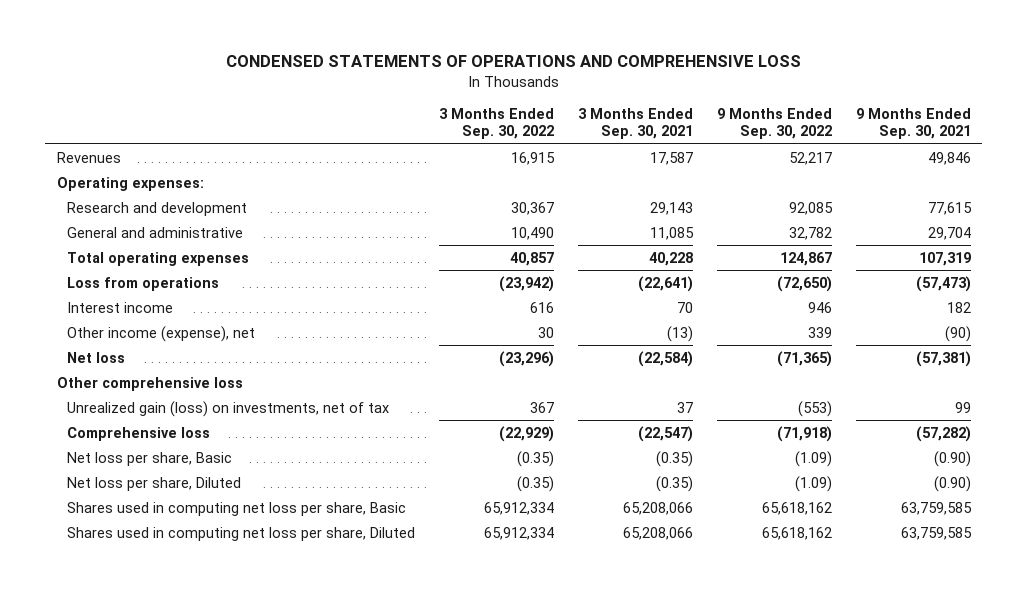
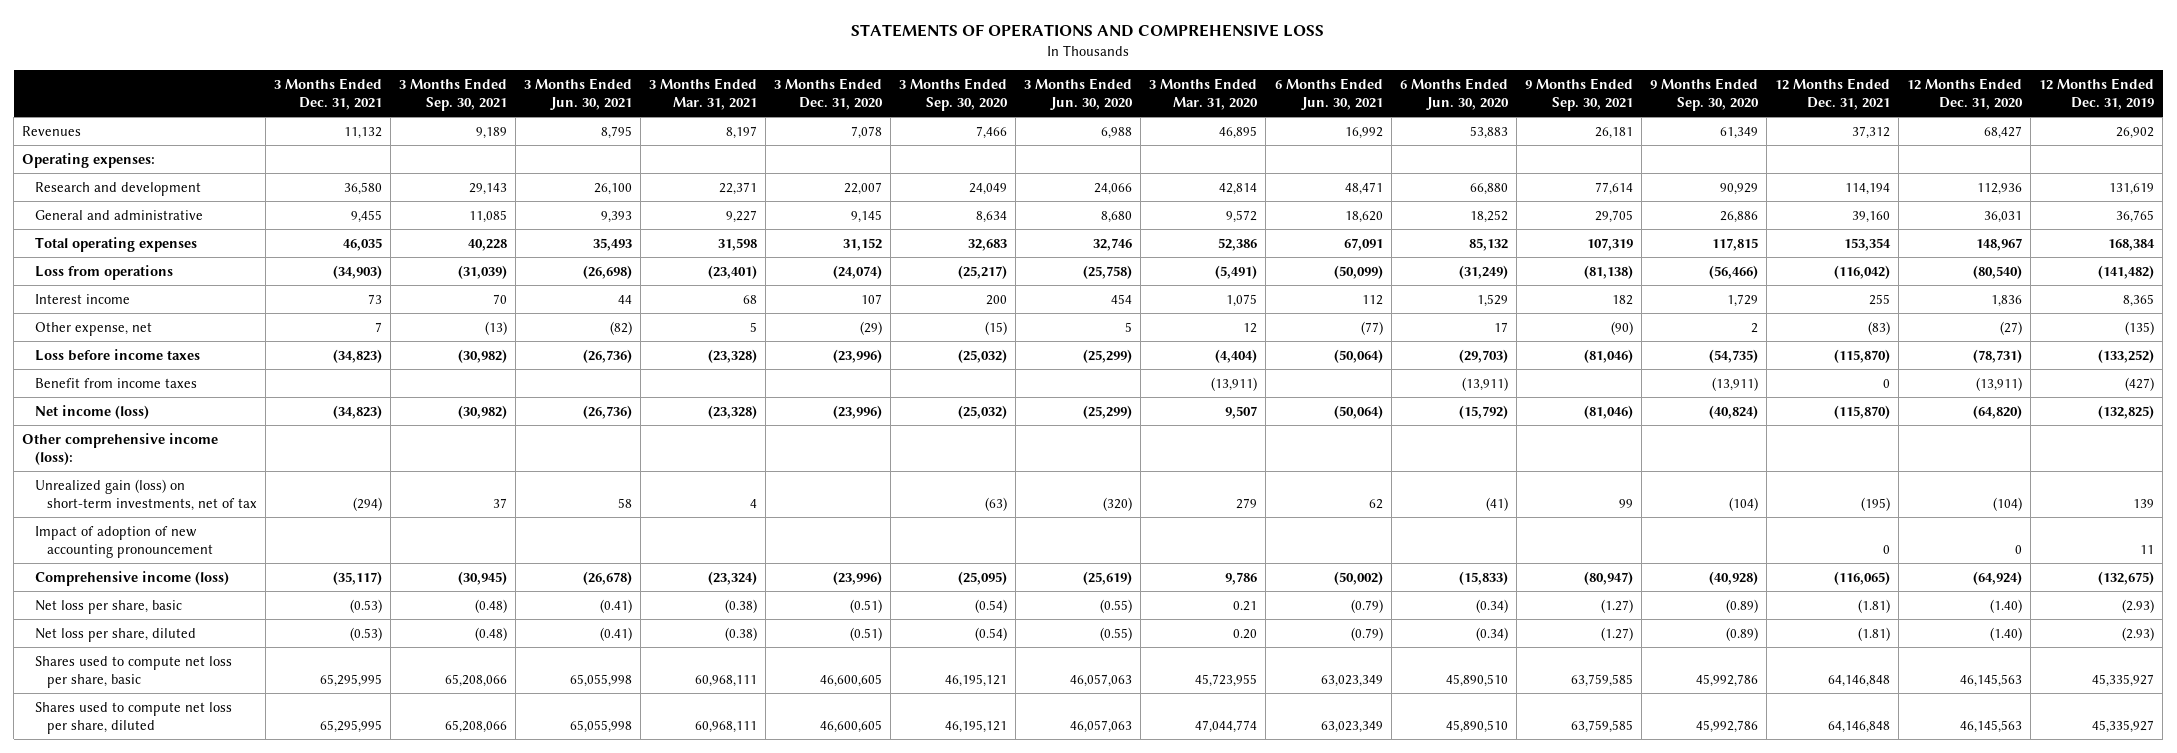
- CONDENSED STATEMENTS OF OPERATIONS AND COMPREHENSIVE LOSS
+ STATEMENTS OF OPERATIONS AND COMPREHENSIVE LOSS
- | 3 Months Ended Sep. 30, 2022 | 3 Months Ended Sep. 30, 2021 | 9 Months Ended Sep. 30, 2022 | 9 Months Ended Sep. 30, 2021
+ | 3 Months Ended Dec. 31, 2021 | 3 Months Ended Sep. 30, 2021 | 3 Months Ended Jun. 30, 2021 | 3 Months Ended Mar. 31, 2021 | 3 Months Ended Dec. 31, 2020 | 3 Months Ended Sep. 30, 2020 | 3 Months Ended Jun. 30, 2020 | 3 Months Ended Mar. 31, 2020 | 6 Months Ended Jun. 30, 2021 | 6 Months Ended Jun. 30, 2020 | 9 Months Ended Sep. 30, 2021 | 9 Months Ended Sep. 30, 2020 | 12 Months Ended Dec. 31, 2021 | 12 Months Ended Dec. 31, 2020 | 12 Months Ended Dec. 31, 2019
- Revenues | 16,915 | 17,587 | 52,217 | 49,846
+ Revenues | 11,132 | 9,189 | 8,795 | 8,197 | 7,078 | 7,466 | 6,988 | 46,895 | 16,992 | 53,883 | 26,181 | 61,349 | 37,312 | 68,427 | 26,902
- Research and development | 30,367 | 29,143 | 92,085 | 77,615
- General and administrative | 10,490 | 11,085 | 32,782 | 29,704
+ Research and development | 36,580 | 29,143 | 26,100 | 22,371 | 22,007 | 24,049 | 24,066 | 42,814 | 48,471 | 66,880 | 77,614 | 90,929 | 114,194 | 112,936 | 131,619
+ General and administrative | 9,455 | 11,085 | 9,393 | 9,227 | 9,145 | 8,634 | 8,680 | 9,572 | 18,620 | 18,252 | 29,705 | 26,886 | 39,160 | 36,031 | 36,765
- Loss from operations | (23,942) | (22,641) | (72,650) | (57,473)
+ Loss from operations | (34,903) | (31,039) | (26,698) | (23,401) | (24,074) | (25,217) | (25,758) | (5,491) | (50,099) | (31,249) | (81,138) | (56,466) | (116,042) | (80,540) | (141,482)
- Other income (expense), net | 30 | (13) | 339 | (90)
- Net loss | (23,296) | (22,584) | (71,365) | (57,381)
- Other comprehensive loss
- Unrealized gain (loss) on investments, net of tax | 367 | 37 | (553) | 99
- Comprehensive loss | (22,929) | (22,547) | (71,918) | (57,282)
- Net loss per share, Basic | (0.35) | (0.35) | (1.09) | (0.90)
- Net loss per share, Diluted | (0.35) | (0.35) | (1.09) | (0.90)
- Shares used in computing net loss per share, Basic | 65,912,334 | 65,208,066 | 65,618,162 | 63,759,585
- Shares used in computing net loss per share, Diluted | 65,912,334 | 65,208,066 | 65,618,162 | 63,759,585
+ Other expense, net | 7 | (13) | (82) | 5 | (29) | (15) | 5 | 12 | (77) | 17 | (90) | 2 | (83) | (27) | (135)
+ Loss before income taxes | (34,823) | (30,982) | (26,736) | (23,328) | (23,996) | (25,032) | (25,299) | (4,404) | (50,064) | (29,703) | (81,046) | (54,735) | (115,870) | (78,731) | (133,252)
+ Benefit from income taxes | | | | | | | | (13,911) | | (13,911) | | (13,911) | 0 | (13,911) | (427)
+ Net income (loss) | (34,823) | (30,982) | (26,736) | (23,328) | (23,996) | (25,032) | (25,299) | 9,507 | (50,064) | (15,792) | (81,046) | (40,824) | (115,870) | (64,820) | (132,825)
+ Other comprehensive income (loss):
+ Unrealized gain (loss) on short-term investments, net of tax | (294) | 37 | 58 | 4 | | (63) | (320) | 279 | 62 | (41) | 99 | (104) | (195) | (104) | 139
+ Impact of adoption of new accounting pronouncement | | | | | | | | | | | | | 0 | 0 | 11
+ Comprehensive income (loss) | (35,117) | (30,945) | (26,678) | (23,324) | (23,996) | (25,095) | (25,619) | 9,786 | (50,002) | (15,833) | (80,947) | (40,928) | (116,065) | (64,924) | (132,675)
+ Net loss per share, basic | (0.53) | (0.48) | (0.41) | (0.38) | (0.51) | (0.54) | (0.55) | 0.21 | (0.79) | (0.34) | (1.27) | (0.89) | (1.81) | (1.40) | (2.93)
+ Net loss per share, diluted | (0.53) | (0.48) | (0.41) | (0.38) | (0.51) | (0.54) | (0.55) | 0.20 | (0.79) | (0.34) | (1.27) | (0.89) | (1.81) | (1.40) | (2.93)
+ Shares used to compute net loss per share, basic | 65,295,995 | 65,208,066 | 65,055,998 | 60,968,111 | 46,600,605 | 46,195,121 | 46,057,063 | 45,723,955 | 63,023,349 | 45,890,510 | 63,759,585 | 45,992,786 | 64,146,848 | 46,145,563 | 45,335,927
+ Shares used to compute net loss per share, diluted | 65,295,995 | 65,208,066 | 65,055,998 | 60,968,111 | 46,600,605 | 46,195,121 | 46,057,063 | 47,044,774 | 63,023,349 | 45,890,510 | 63,759,585 | 45,992,786 | 64,146,848 | 46,145,563 | 45,335,927

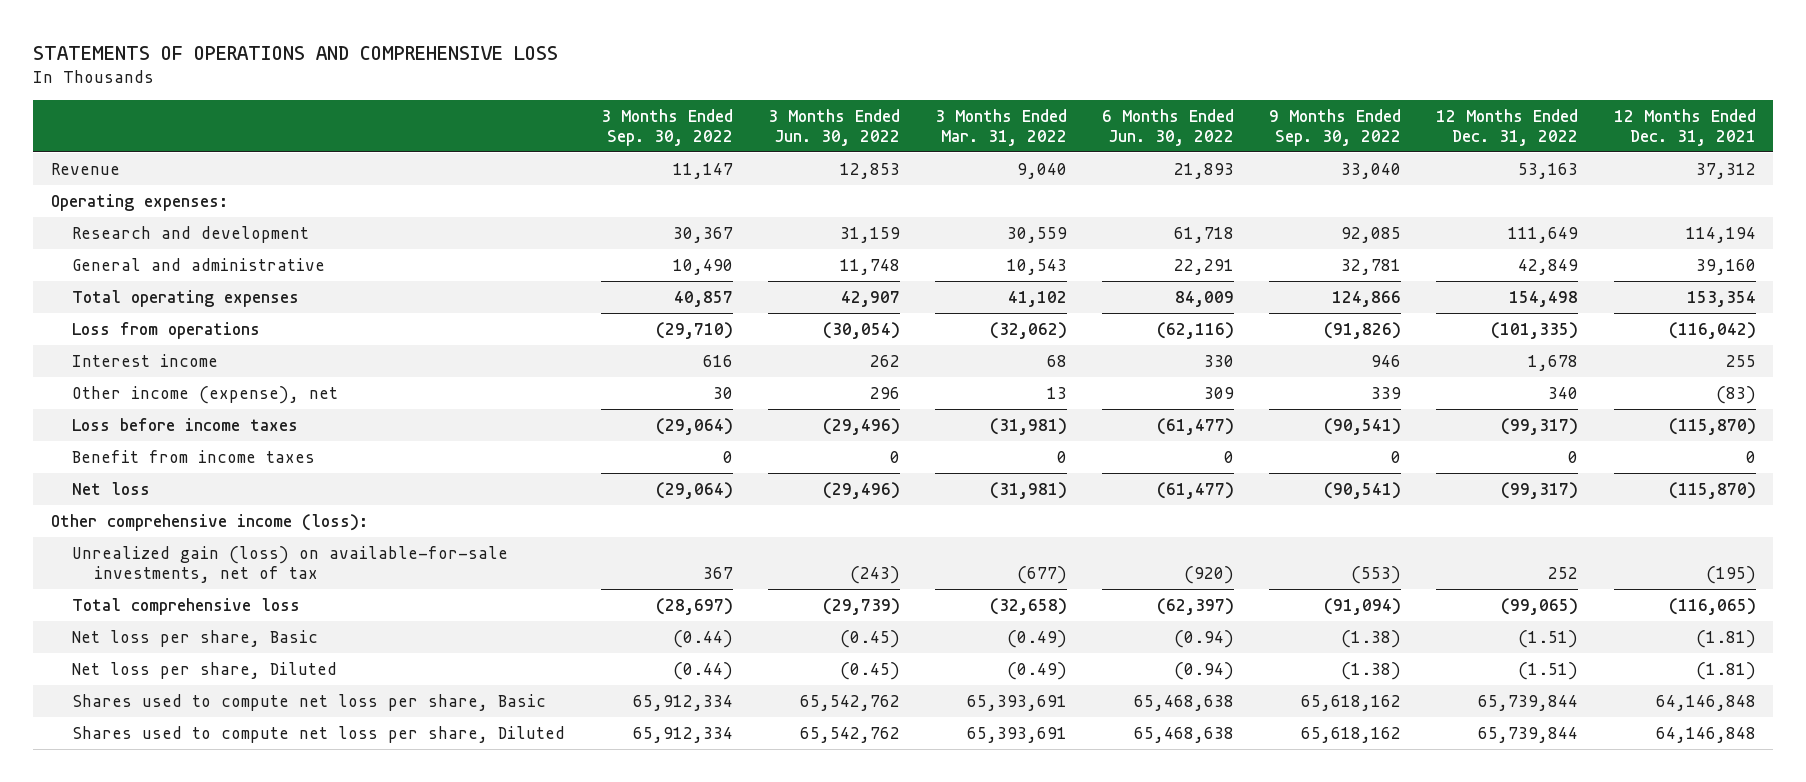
- | 3 Months Ended Dec. 31, 2021 | 3 Months Ended Sep. 30, 2021 | 3 Months Ended Jun. 30, 2021 | 3 Months Ended Mar. 31, 2021 | 3 Months Ended Dec. 31, 2020 | 3 Months Ended Sep. 30, 2020 | 3 Months Ended Jun. 30, 2020 | 3 Months Ended Mar. 31, 2020 | 6 Months Ended Jun. 30, 2021 | 6 Months Ended Jun. 30, 2020 | 9 Months Ended Sep. 30, 2021 | 9 Months Ended Sep. 30, 2020 | 12 Months Ended Dec. 31, 2021 | 12 Months Ended Dec. 31, 2020 | 12 Months Ended Dec. 31, 2019
+ | 3 Months Ended Sep. 30, 2022 | 3 Months Ended Jun. 30, 2022 | 3 Months Ended Mar. 31, 2022 | 6 Months Ended Jun. 30, 2022 | 9 Months Ended Sep. 30, 2022 | 12 Months Ended Dec. 31, 2022 | 12 Months Ended Dec. 31, 2021
- Revenues | 11,132 | 9,189 | 8,795 | 8,197 | 7,078 | 7,466 | 6,988 | 46,895 | 16,992 | 53,883 | 26,181 | 61,349 | 37,312 | 68,427 | 26,902
+ Revenue | 11,147 | 12,853 | 9,040 | 21,893 | 33,040 | 53,163 | 37,312
- Other expense, net | 7 | (13) | (82) | 5 | (29) | (15) | 5 | 12 | (77) | 17 | (90) | 2 | (83) | (27) | (135)
+ Other income (expense), net | 30 | 296 | 13 | 309 | 339 | 340 | (83)
- Net income (loss) | (34,823) | (30,982) | (26,736) | (23,328) | (23,996) | (25,032) | (25,299) | 9,507 | (50,064) | (15,792) | (81,046) | (40,824) | (115,870) | (64,820) | (132,825)
+ Net loss | (29,064) | (29,496) | (31,981) | (61,477) | (90,541) | (99,317) | (115,870)
- Unrealized gain (loss) on short-term investments, net of tax | (294) | 37 | 58 | 4 | | (63) | (320) | 279 | 62 | (41) | 99 | (104) | (195) | (104) | 139
- Impact of adoption of new accounting pronouncement | | | | | | | | | | | | | 0 | 0 | 11
- Comprehensive income (loss) | (35,117) | (30,945) | (26,678) | (23,324) | (23,996) | (25,095) | (25,619) | 9,786 | (50,002) | (15,833) | (80,947) | (40,928) | (116,065) | (64,924) | (132,675)
- Net loss per share, basic | (0.53) | (0.48) | (0.41) | (0.38) | (0.51) | (0.54) | (0.55) | 0.21 | (0.79) | (0.34) | (1.27) | (0.89) | (1.81) | (1.40) | (2.93)
- Net loss per share, diluted | (0.53) | (0.48) | (0.41) | (0.38) | (0.51) | (0.54) | (0.55) | 0.20 | (0.79) | (0.34) | (1.27) | (0.89) | (1.81) | (1.40) | (2.93)
- Shares used to compute net loss per share, basic | 65,295,995 | 65,208,066 | 65,055,998 | 60,968,111 | 46,600,605 | 46,195,121 | 46,057,063 | 45,723,955 | 63,023,349 | 45,890,510 | 63,759,585 | 45,992,786 | 64,146,848 | 46,145,563 | 45,335,927
- Shares used to compute net loss per share, diluted | 65,295,995 | 65,208,066 | 65,055,998 | 60,968,111 | 46,600,605 | 46,195,121 | 46,057,063 | 47,044,774 | 63,023,349 | 45,890,510 | 63,759,585 | 45,992,786 | 64,146,848 | 46,145,563 | 45,335,927
+ Unrealized gain (loss) on available-for-sale investments, net of tax | 367 | (243) | (677) | (920) | (553) | 252 | (195)
+ Total comprehensive loss | (28,697) | (29,739) | (32,658) | (62,397) | (91,094) | (99,065) | (116,065)
+ Net loss per share, Basic | (0.44) | (0.45) | (0.49) | (0.94) | (1.38) | (1.51) | (1.81)
+ Net loss per share, Diluted | (0.44) | (0.45) | (0.49) | (0.94) | (1.38) | (1.51) | (1.81)
+ Shares used to compute net loss per share, Basic | 65,912,334 | 65,542,762 | 65,393,691 | 65,468,638 | 65,618,162 | 65,739,844 | 64,146,848
+ Shares used to compute net loss per share, Diluted | 65,912,334 | 65,542,762 | 65,393,691 | 65,468,638 | 65,618,162 | 65,739,844 | 64,146,848

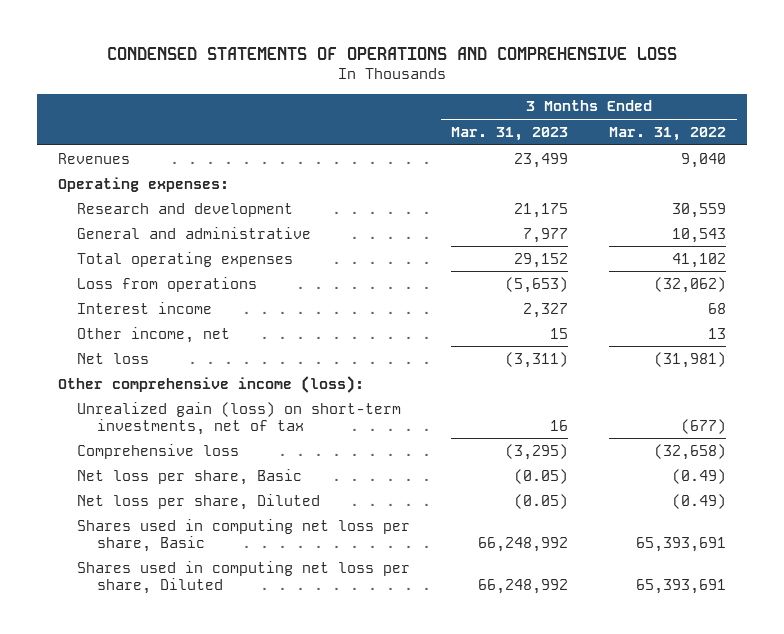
- STATEMENTS OF OPERATIONS AND COMPREHENSIVE LOSS
+ CONDENSED STATEMENTS OF OPERATIONS AND COMPREHENSIVE LOSS
- | 3 Months Ended Sep. 30, 2022 | 3 Months Ended Jun. 30, 2022 | 3 Months Ended Mar. 31, 2022 | 6 Months Ended Jun. 30, 2022 | 9 Months Ended Sep. 30, 2022 | 12 Months Ended Dec. 31, 2022 | 12 Months Ended Dec. 31, 2021
+ | 3 Months Ended Mar. 31, 2023 | 3 Months Ended Mar. 31, 2022
- Revenue | 11,147 | 12,853 | 9,040 | 21,893 | 33,040 | 53,163 | 37,312
+ Revenues | 23,499 | 9,040
- Other income (expense), net | 30 | 296 | 13 | 309 | 339 | 340 | (83)
- Loss before income taxes | (29,064) | (29,496) | (31,981) | (61,477) | (90,541) | (99,317) | (115,870)
- Benefit from income taxes | 0 | 0 | 0 | 0 | 0 | 0 | 0
+ Other income, net | 15 | 13
- Unrealized gain (loss) on available-for-sale investments, net of tax | 367 | (243) | (677) | (920) | (553) | 252 | (195)
- Total comprehensive loss | (28,697) | (29,739) | (32,658) | (62,397) | (91,094) | (99,065) | (116,065)
+ Unrealized gain (loss) on short-term investments, net of tax | 16 | (677)
+ Comprehensive loss | (3,295) | (32,658)
- Shares used to compute net loss per share, Basic | 65,912,334 | 65,542,762 | 65,393,691 | 65,468,638 | 65,618,162 | 65,739,844 | 64,146,848
- Shares used to compute net loss per share, Diluted | 65,912,334 | 65,542,762 | 65,393,691 | 65,468,638 | 65,618,162 | 65,739,844 | 64,146,848
+ Shares used in computing net loss per share, Basic | 66,248,992 | 65,393,691
+ Shares used in computing net loss per share, Diluted | 66,248,992 | 65,393,691

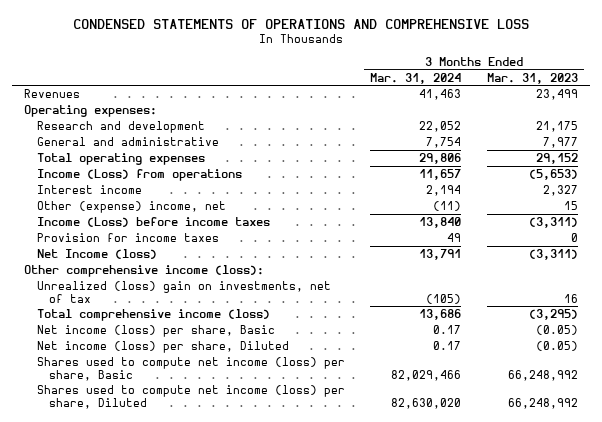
- | 3 Months Ended Mar. 31, 2023 | 3 Months Ended Mar. 31, 2022
+ | 3 Months Ended Mar. 31, 2024 | 3 Months Ended Mar. 31, 2023
- Loss from operations | (5,653) | (32,062)
+ Income (Loss) from operations | 11,657 | (5,653)
- Other income, net | 15 | 13
- Net loss | (3,311) | (31,981)
+ Other (expense) income, net | (11) | 15
+ Income (Loss) before income taxes | 13,840 | (3,311)
+ Provision for income taxes | 49 | 0
+ Net Income (loss) | 13,791 | (3,311)
- Unrealized gain (loss) on short-term investments, net of tax | 16 | (677)
- Comprehensive loss | (3,295) | (32,658)
- Net loss per share, Basic | (0.05) | (0.49)
- Net loss per share, Diluted | (0.05) | (0.49)
- Shares used in computing net loss per share, Basic | 66,248,992 | 65,393,691
- Shares used in computing net loss per share, Diluted | 66,248,992 | 65,393,691
+ Unrealized (loss) gain on investments, net of tax | (105) | 16
+ Total comprehensive income (loss) | 13,686 | (3,295)
+ Net income (loss) per share, Basic | 0.17 | (0.05)
+ Net income (loss) per share, Diluted | 0.17 | (0.05)
+ Shares used to compute net income (loss) per share, Basic | 82,029,466 | 66,248,992
+ Shares used to compute net income (loss) per share, Diluted | 82,630,020 | 66,248,992

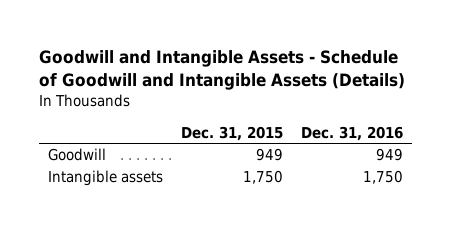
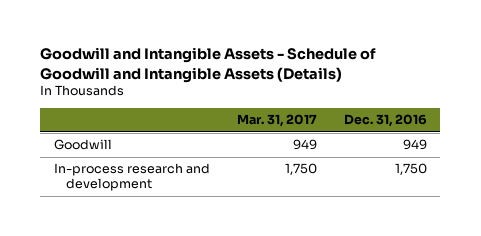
- | Dec. 31, 2015 | Dec. 31, 2016
+ | Mar. 31, 2017 | Dec. 31, 2016
- Intangible assets | 1,750 | 1,750
+ In-process research and development | 1,750 | 1,750

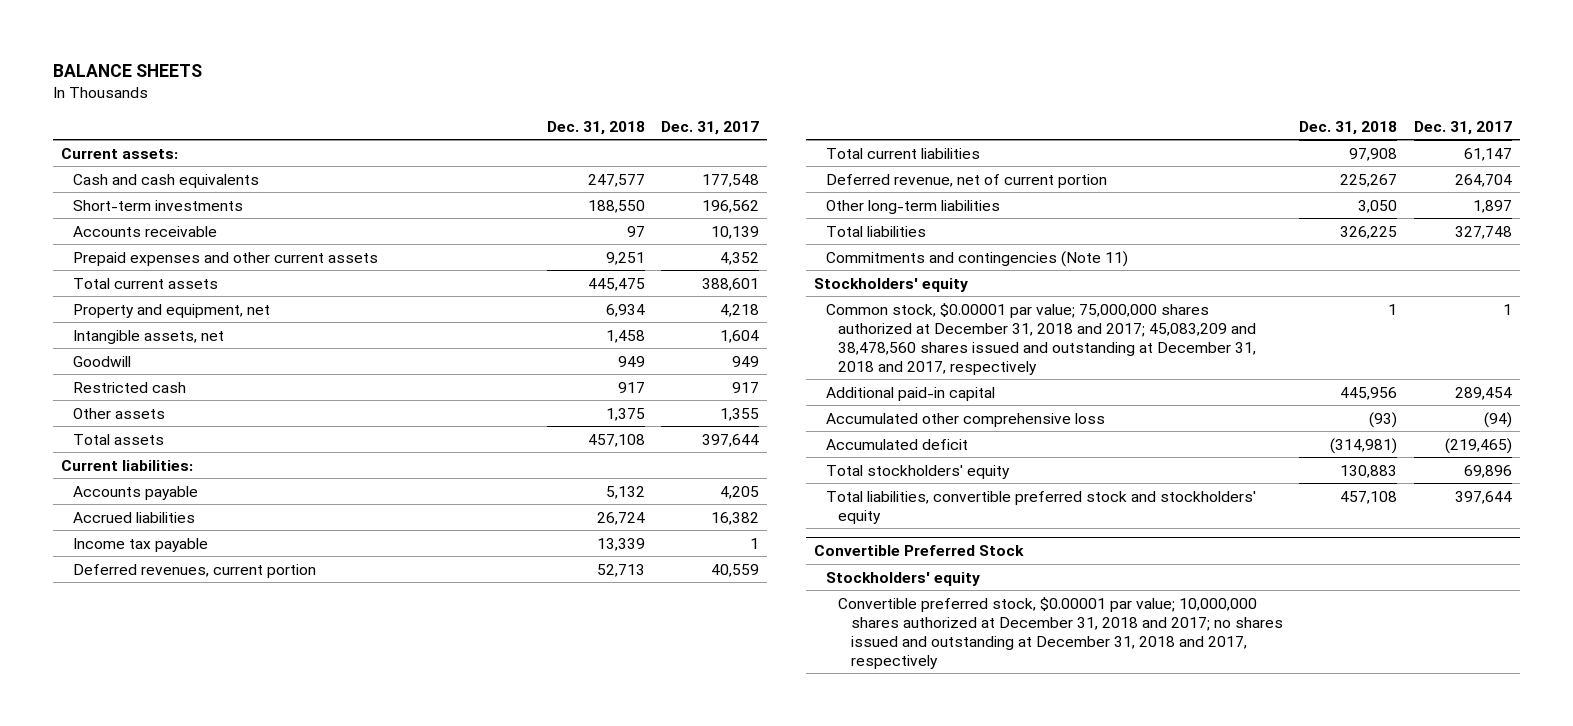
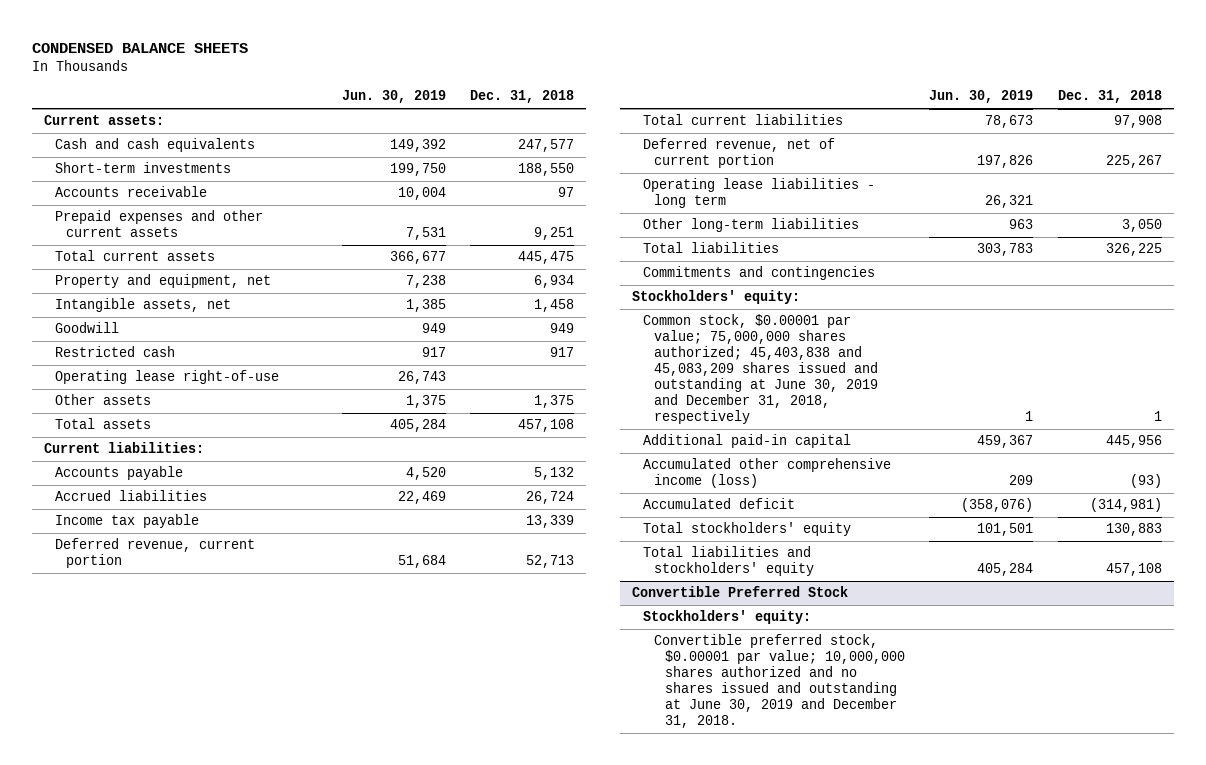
- BALANCE SHEETS
+ CONDENSED BALANCE SHEETS
- | Dec. 31, 2018 | Dec. 31, 2017
+ | Jun. 30, 2019 | Dec. 31, 2018
+ Operating lease right-of-use | 26,743 |
- Deferred revenues, current portion | 52,713 | 40,559
+ Deferred revenue, current portion | 51,684 | 52,713
+ Operating lease liabilities - long term | 26,321 |
- Commitments and contingencies (Note 11)
- Stockholders' equity
- Common stock, $0.00001 par value; 75,000,000 shares authorized at December 31, 2018 and 2017; 45,083,209 and 38,478,560 shares issued and outstanding at December 31, 2018 and 2017, respectively | 1 | 1
+ Commitments and contingencies
+ Stockholders' equity:
+ Common stock, $0.00001 par value; 75,000,000 shares authorized; 45,403,838 and 45,083,209 shares issued and outstanding at June 30, 2019 and December 31, 2018, respectively | 1 | 1
- Accumulated other comprehensive loss | (93) | (94)
+ Accumulated other comprehensive income (loss) | 209 | (93)
- Total liabilities, convertible preferred stock and stockholders' equity | 457,108 | 397,644
+ Total liabilities and stockholders' equity | 405,284 | 457,108
@ Convertible Preferred Stock
- Stockholders' equity
- Convertible preferred stock, $0.00001 par value; 10,000,000 shares authorized at December 31, 2018 and 2017; no shares issued and outstanding at December 31, 2018 and 2017, respectively
+ Stockholders' equity:
+ Convertible preferred stock, $0.00001 par value; 10,000,000 shares authorized and no shares issued and outstanding at June 30, 2019 and December 31, 2018.

